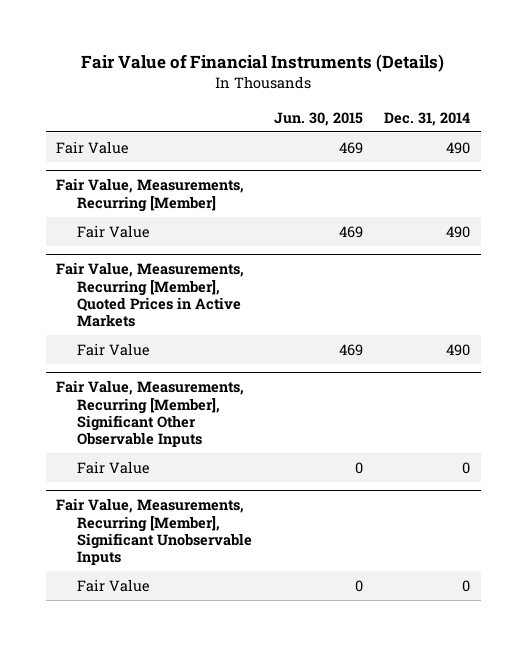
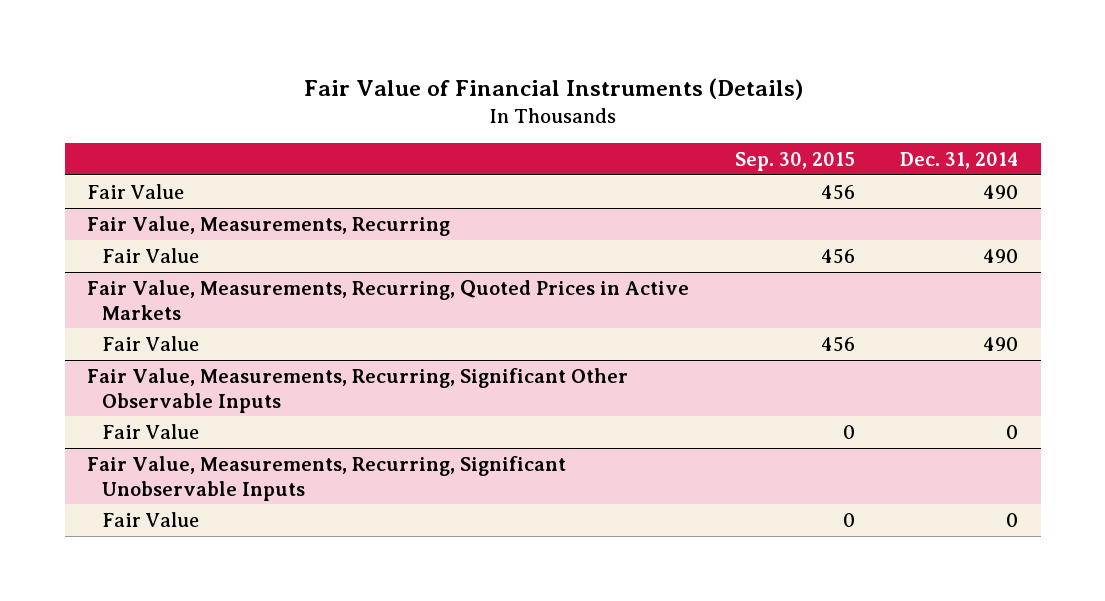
- | Jun. 30, 2015 | Dec. 31, 2014
+ | Sep. 30, 2015 | Dec. 31, 2014
- Fair Value, Measurements, Recurring [Member]
+ Fair Value, Measurements, Recurring
- Fair Value, Measurements, Recurring [Member], Quoted Prices in Active Markets
+ Fair Value, Measurements, Recurring, Quoted Prices in Active Markets
- Fair Value, Measurements, Recurring [Member], Significant Other Observable Inputs
+ Fair Value, Measurements, Recurring, Significant Other Observable Inputs
- Fair Value, Measurements, Recurring [Member], Significant Unobservable Inputs
+ Fair Value, Measurements, Recurring, Significant Unobservable Inputs

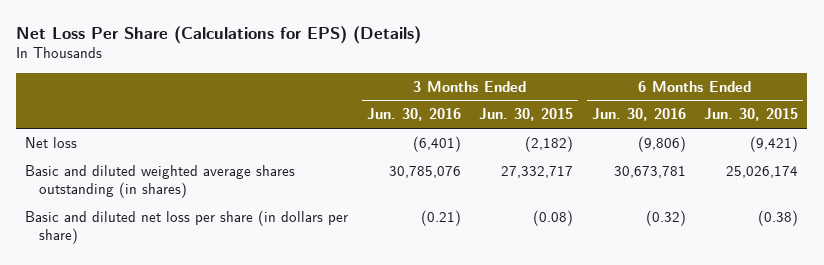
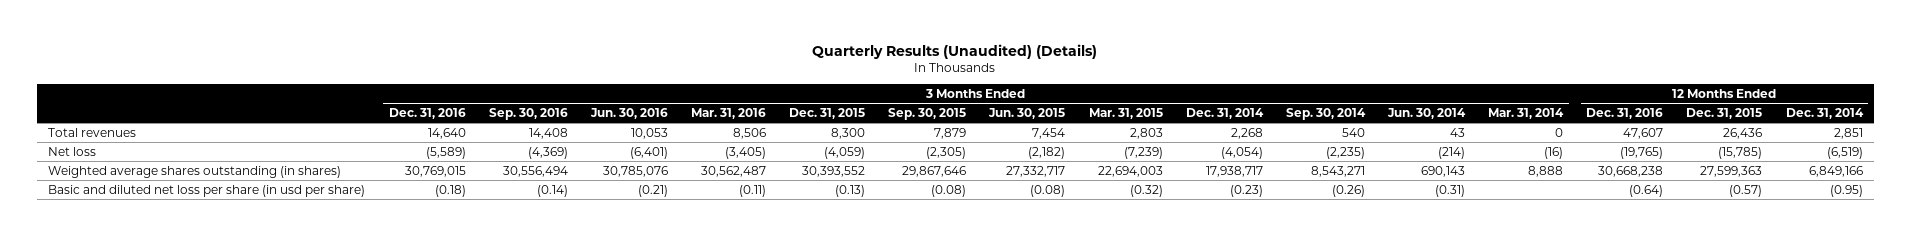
- Net Loss Per Share (Calculations for EPS) (Details)
+ Quarterly Results (Unaudited) (Details)
- | 3 Months Ended Jun. 30, 2016 | 3 Months Ended Jun. 30, 2015 | 6 Months Ended Jun. 30, 2016 | 6 Months Ended Jun. 30, 2015
+ | 3 Months Ended Dec. 31, 2016 | 3 Months Ended Sep. 30, 2016 | 3 Months Ended Jun. 30, 2016 | 3 Months Ended Mar. 31, 2016 | 3 Months Ended Dec. 31, 2015 | 3 Months Ended Sep. 30, 2015 | 3 Months Ended Jun. 30, 2015 | 3 Months Ended Mar. 31, 2015 | 3 Months Ended Dec. 31, 2014 | 3 Months Ended Sep. 30, 2014 | 3 Months Ended Jun. 30, 2014 | 3 Months Ended Mar. 31, 2014 | 12 Months Ended Dec. 31, 2016 | 12 Months Ended Dec. 31, 2015 | 12 Months Ended Dec. 31, 2014
+ Total revenues | 14,640 | 14,408 | 10,053 | 8,506 | 8,300 | 7,879 | 7,454 | 2,803 | 2,268 | 540 | 43 | 0 | 47,607 | 26,436 | 2,851
- Basic and diluted weighted average shares outstanding (in shares) | 30,785,076 | 27,332,717 | 30,673,781 | 25,026,174
- Basic and diluted net loss per share (in dollars per share) | (0.21) | (0.08) | (0.32) | (0.38)
+ Weighted average shares outstanding (in shares) | 30,769,015 | 30,556,494 | 30,785,076 | 30,562,487 | 30,393,552 | 29,867,646 | 27,332,717 | 22,694,003 | 17,938,717 | 8,543,271 | 690,143 | 8,888 | 30,668,238 | 27,599,363 | 6,849,166
+ Basic and diluted net loss per share (in usd per share) | (0.18) | (0.14) | (0.21) | (0.11) | (0.13) | (0.08) | (0.08) | (0.32) | (0.23) | (0.26) | (0.31) | | (0.64) | (0.57) | (0.95)

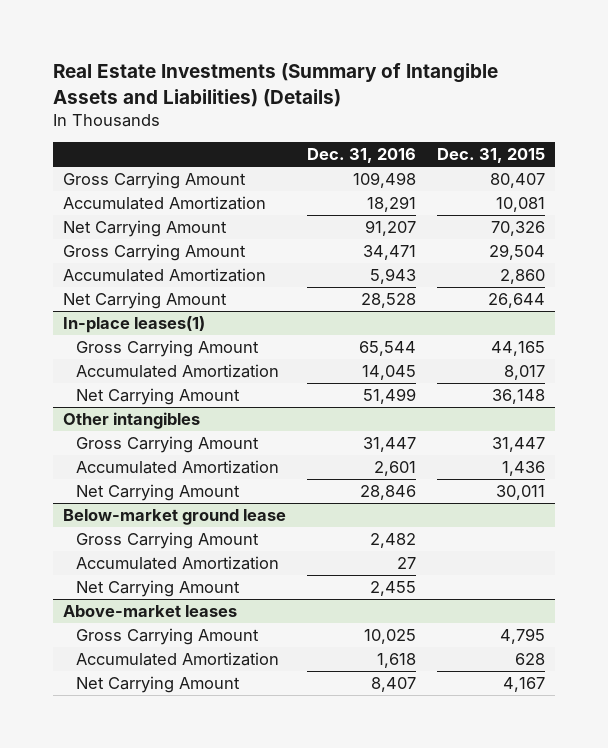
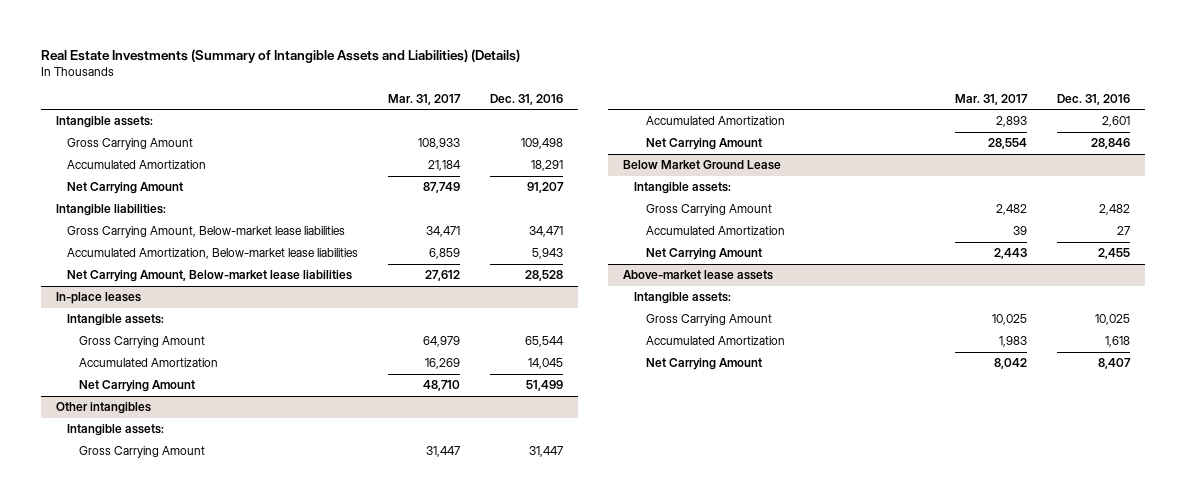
- | Dec. 31, 2016 | Dec. 31, 2015
+ | Mar. 31, 2017 | Dec. 31, 2016
+ Intangible assets:
- Gross Carrying Amount | 34,471 | 29,504
- Accumulated Amortization | 5,943 | 2,860
- Net Carrying Amount | 28,528 | 26,644
- In-place leases(1)
+ Intangible liabilities:
+ Gross Carrying Amount, Below-market lease liabilities | 34,471 | 34,471
+ Accumulated Amortization, Below-market lease liabilities | 6,859 | 5,943
+ Net Carrying Amount, Below-market lease liabilities | 27,612 | 28,528
+ In-place leases
+ Intangible assets:
@ Other intangibles
+ Intangible assets:
- Below-market ground lease
+ Below Market Ground Lease
+ Intangible assets:
- Above-market leases
+ Above-market lease assets
+ Intangible assets:

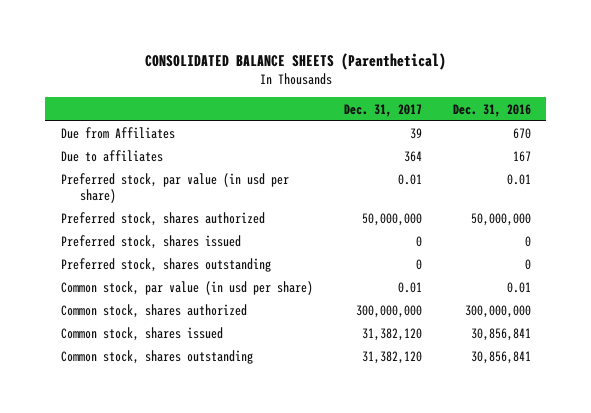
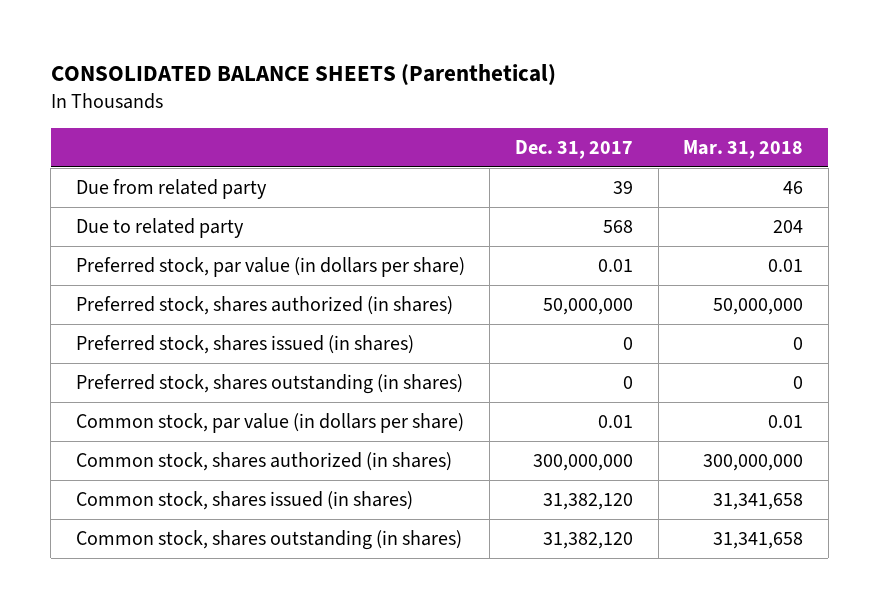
- | Dec. 31, 2017 | Dec. 31, 2016
+ | Dec. 31, 2017 | Mar. 31, 2018
- Due from Affiliates | 39 | 670
- Due to affiliates | 364 | 167
- Preferred stock, par value (in usd per share) | 0.01 | 0.01
- Preferred stock, shares authorized | 50,000,000 | 50,000,000
- Preferred stock, shares issued | 0 | 0
- Preferred stock, shares outstanding | 0 | 0
- Common stock, par value (in usd per share) | 0.01 | 0.01
- Common stock, shares authorized | 300,000,000 | 300,000,000
- Common stock, shares issued | 31,382,120 | 30,856,841
- Common stock, shares outstanding | 31,382,120 | 30,856,841
+ Due from related party | 39 | 46
+ Due to related party | 568 | 204
+ Preferred stock, par value (in dollars per share) | 0.01 | 0.01
+ Preferred stock, shares authorized (in shares) | 50,000,000 | 50,000,000
+ Preferred stock, shares issued (in shares) | 0 | 0
+ Preferred stock, shares outstanding (in shares) | 0 | 0
+ Common stock, par value (in dollars per share) | 0.01 | 0.01
+ Common stock, shares authorized (in shares) | 300,000,000 | 300,000,000
+ Common stock, shares issued (in shares) | 31,382,120 | 31,341,658
+ Common stock, shares outstanding (in shares) | 31,382,120 | 31,341,658

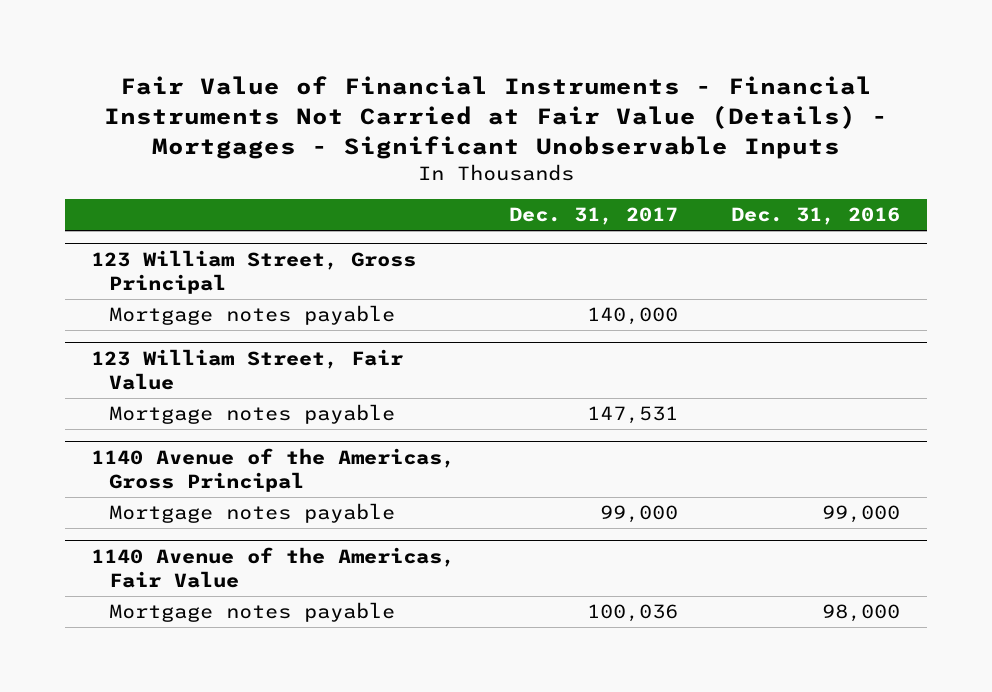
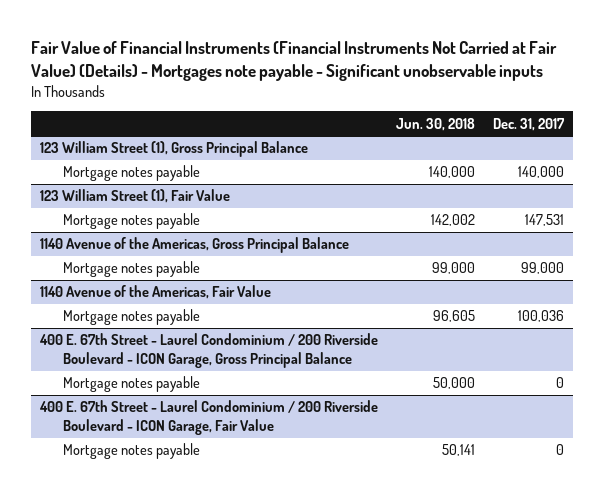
- Fair Value of Financial Instruments - Financial Instruments Not Carried at Fair Value (Details) - Mortgages - Significant Unobservable Inputs
+ Fair Value of Financial Instruments (Financial Instruments Not Carried at Fair Value) (Details) - Mortgages note payable - Significant unobservable inputs
- | Dec. 31, 2017 | Dec. 31, 2016
+ | Jun. 30, 2018 | Dec. 31, 2017
- 123 William Street, Gross Principal
+ 123 William Street (1), Gross Principal Balance
- 123 William Street, Fair Value
+ 123 William Street (1), Fair Value
- 1140 Avenue of the Americas, Gross Principal
+ 1140 Avenue of the Americas, Gross Principal Balance
+ 400 E. 67th Street - Laurel Condominium / 200 Riverside Boulevard - ICON Garage, Gross Principal Balance
+ Mortgage notes payable | 50,000 | 0
+ 400 E. 67th Street - Laurel Condominium / 200 Riverside Boulevard - ICON Garage, Fair Value
+ Mortgage notes payable | 50,141 | 0

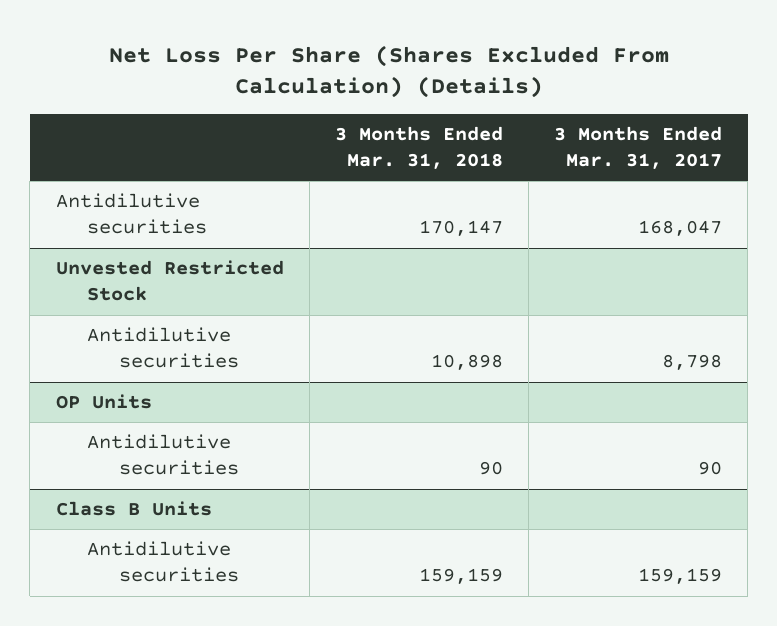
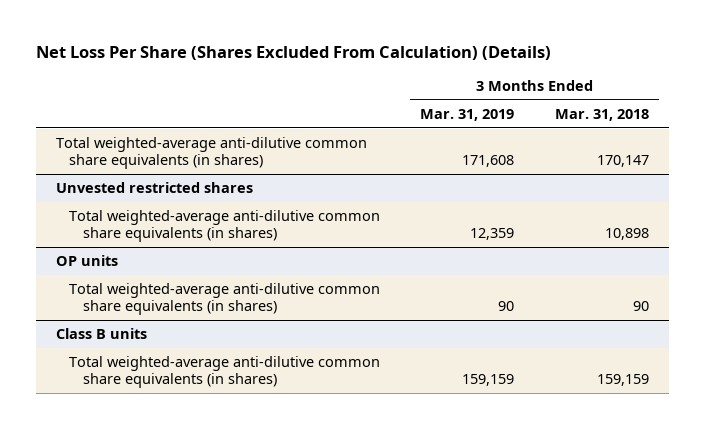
- | 3 Months Ended Mar. 31, 2018 | 3 Months Ended Mar. 31, 2017
+ | 3 Months Ended Mar. 31, 2019 | 3 Months Ended Mar. 31, 2018
- Antidilutive securities | 170,147 | 168,047
- Unvested Restricted Stock
- Antidilutive securities | 10,898 | 8,798
- OP Units
- Antidilutive securities | 90 | 90
- Class B Units
- Antidilutive securities | 159,159 | 159,159
+ Total weighted-average anti-dilutive common share equivalents (in shares) | 171,608 | 170,147
+ Unvested restricted shares
+ Total weighted-average anti-dilutive common share equivalents (in shares) | 12,359 | 10,898
+ OP units
+ Total weighted-average anti-dilutive common share equivalents (in shares) | 90 | 90
+ Class B units
+ Total weighted-average anti-dilutive common share equivalents (in shares) | 159,159 | 159,159

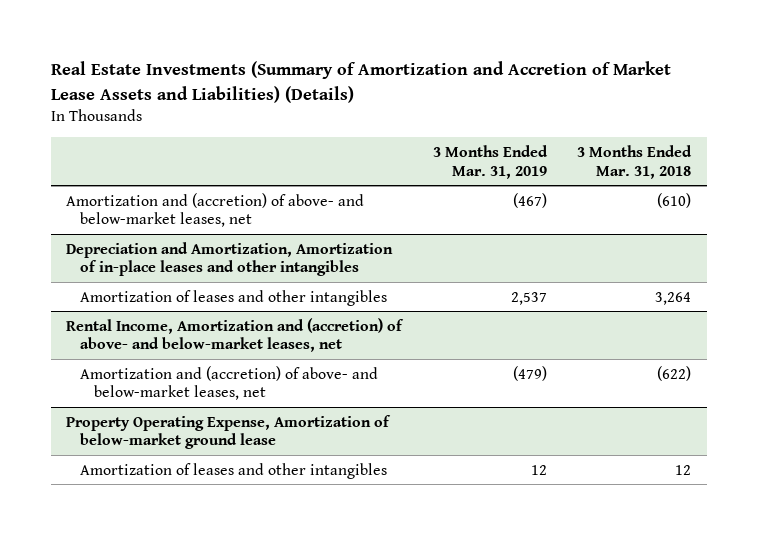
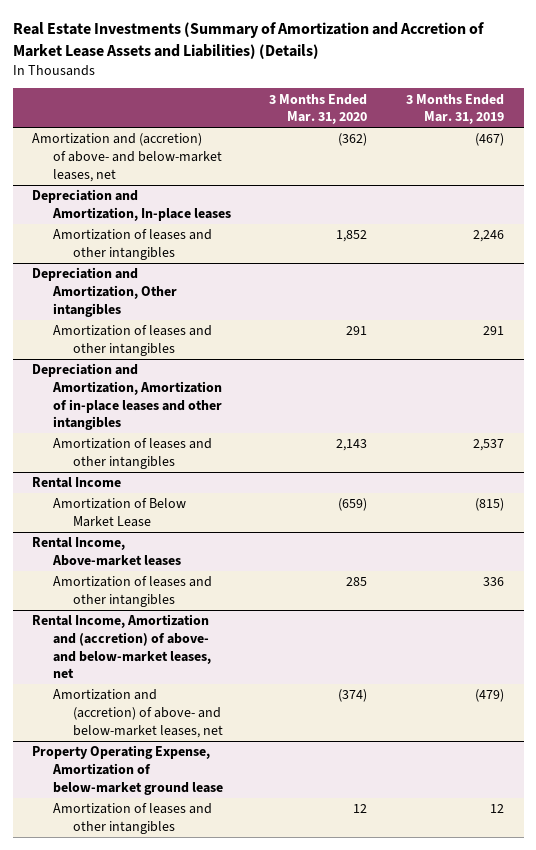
- | 3 Months Ended Mar. 31, 2019 | 3 Months Ended Mar. 31, 2018
+ | 3 Months Ended Mar. 31, 2020 | 3 Months Ended Mar. 31, 2019
+ Depreciation and Amortization, In-place leases
+ Amortization of leases and other intangibles | 1,852 | 2,246
+ Depreciation and Amortization, Other intangibles
+ Amortization of leases and other intangibles | 291 | 291
+ Rental Income
+ Amortization of Below Market Lease | (659) | (815)
+ Rental Income, Above-market leases
+ Amortization of leases and other intangibles | 285 | 336

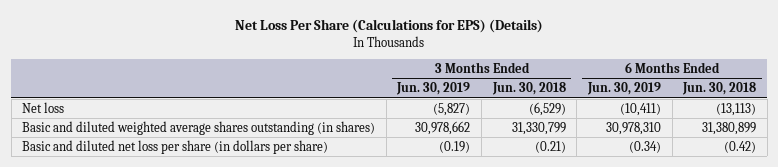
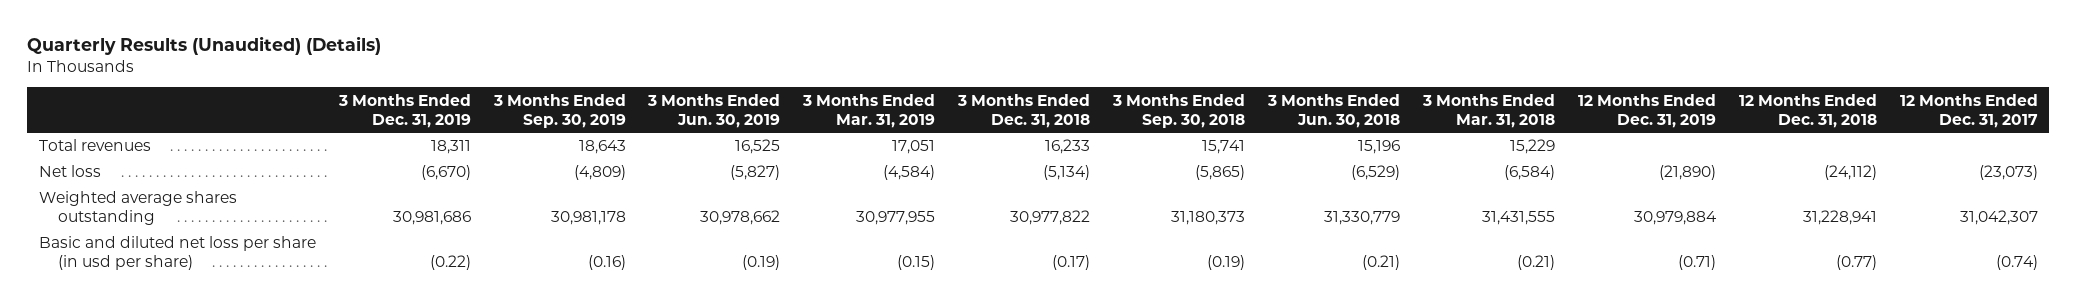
- Net Loss Per Share (Calculations for EPS) (Details)
+ Quarterly Results (Unaudited) (Details)
- | 3 Months Ended Jun. 30, 2019 | 3 Months Ended Jun. 30, 2018 | 6 Months Ended Jun. 30, 2019 | 6 Months Ended Jun. 30, 2018
+ | 3 Months Ended Dec. 31, 2019 | 3 Months Ended Sep. 30, 2019 | 3 Months Ended Jun. 30, 2019 | 3 Months Ended Mar. 31, 2019 | 3 Months Ended Dec. 31, 2018 | 3 Months Ended Sep. 30, 2018 | 3 Months Ended Jun. 30, 2018 | 3 Months Ended Mar. 31, 2018 | 12 Months Ended Dec. 31, 2019 | 12 Months Ended Dec. 31, 2018 | 12 Months Ended Dec. 31, 2017
+ Total revenues | 18,311 | 18,643 | 16,525 | 17,051 | 16,233 | 15,741 | 15,196 | 15,229 | | |
- Basic and diluted weighted average shares outstanding (in shares) | 30,978,662 | 31,330,799 | 30,978,310 | 31,380,899
- Basic and diluted net loss per share (in dollars per share) | (0.19) | (0.21) | (0.34) | (0.42)
+ Weighted average shares outstanding | 30,981,686 | 30,981,178 | 30,978,662 | 30,977,955 | 30,977,822 | 31,180,373 | 31,330,779 | 31,431,555 | 30,979,884 | 31,228,941 | 31,042,307
+ Basic and diluted net loss per share (in usd per share) | (0.22) | (0.16) | (0.19) | (0.15) | (0.17) | (0.19) | (0.21) | (0.21) | (0.71) | (0.77) | (0.74)

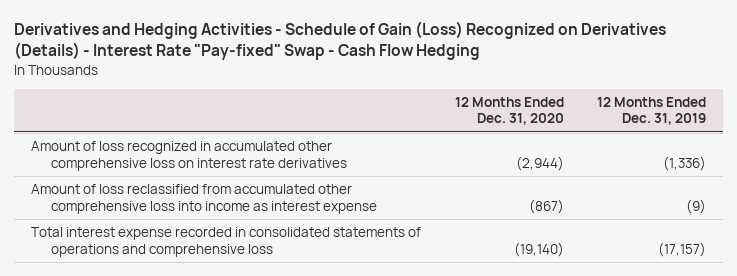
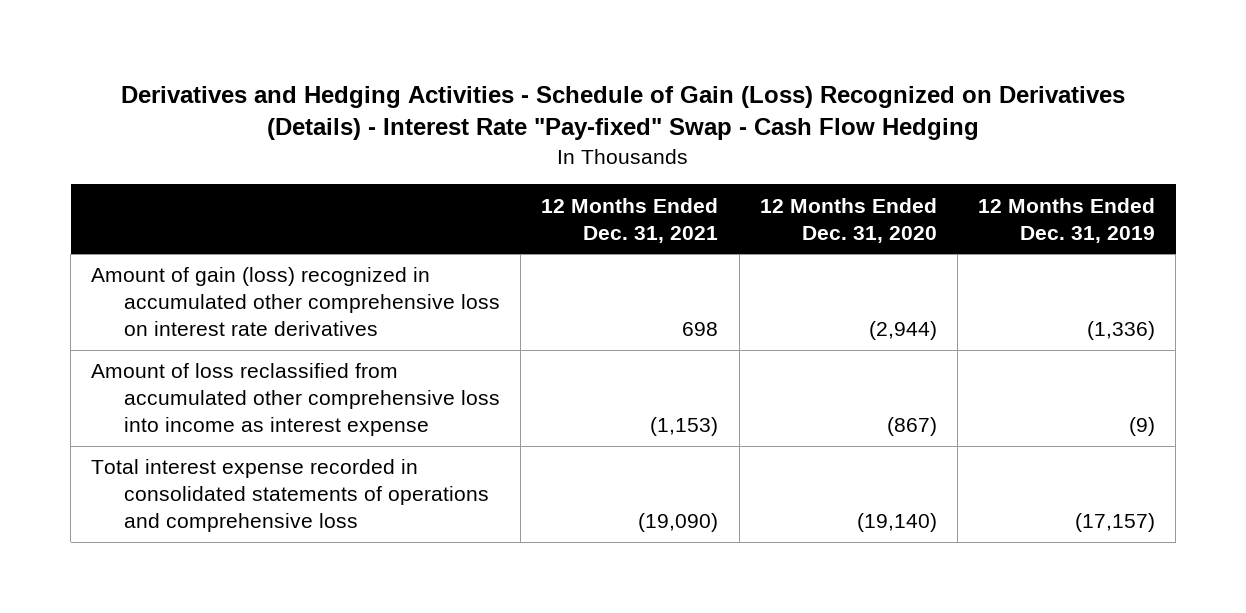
- | 12 Months Ended Dec. 31, 2020 | 12 Months Ended Dec. 31, 2019
+ | 12 Months Ended Dec. 31, 2021 | 12 Months Ended Dec. 31, 2020 | 12 Months Ended Dec. 31, 2019
- Amount of loss recognized in accumulated other comprehensive loss on interest rate derivatives | (2,944) | (1,336)
+ Amount of gain (loss) recognized in accumulated other comprehensive loss on interest rate derivatives | 698 | (2,944) | (1,336)

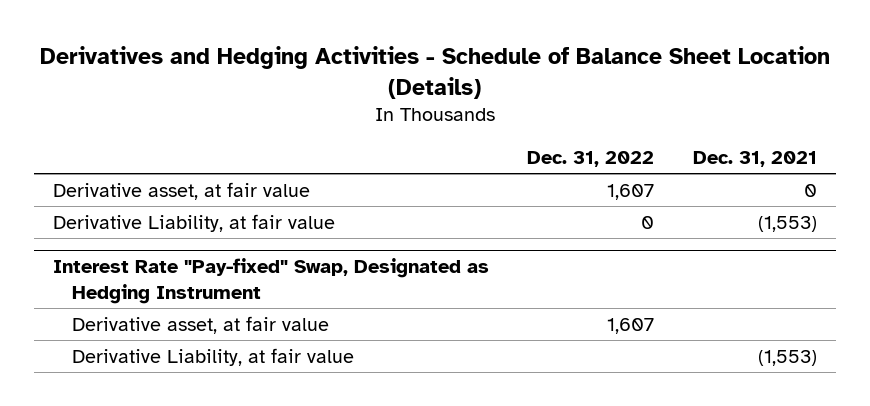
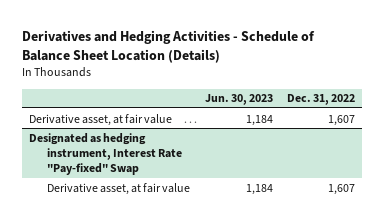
- | Dec. 31, 2022 | Dec. 31, 2021
+ | Jun. 30, 2023 | Dec. 31, 2022
- Derivative Liability, at fair value | 0 | (1,553)
- Interest Rate "Pay-fixed" Swap, Designated as Hedging Instrument
+ Designated as hedging instrument, Interest Rate "Pay-fixed" Swap
- Derivative Liability, at fair value | | (1,553)

